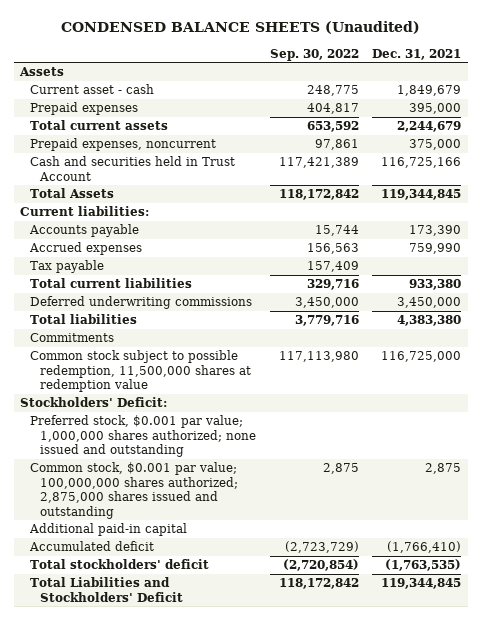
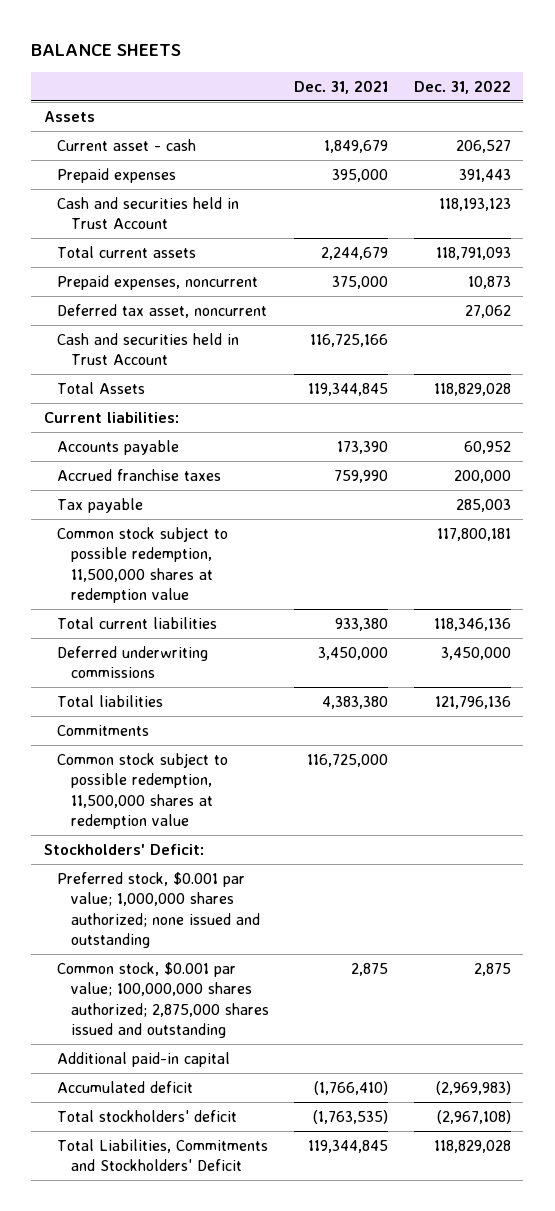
- CONDENSED BALANCE SHEETS (Unaudited)
+ BALANCE SHEETS
- | Sep. 30, 2022 | Dec. 31, 2021
+ | Dec. 31, 2021 | Dec. 31, 2022
+ Cash and securities held in Trust Account | | 118,193,123
+ Deferred tax asset, noncurrent | | 27,062
- Accrued expenses | 156,563 | 759,990
+ Accrued franchise taxes | 759,990 | 200,000
+ Common stock subject to possible redemption, 11,500,000 shares at redemption value | | 117,800,181
- Total Liabilities and Stockholders' Deficit | 118,172,842 | 119,344,845
+ Total Liabilities, Commitments and Stockholders' Deficit | 119,344,845 | 118,829,028

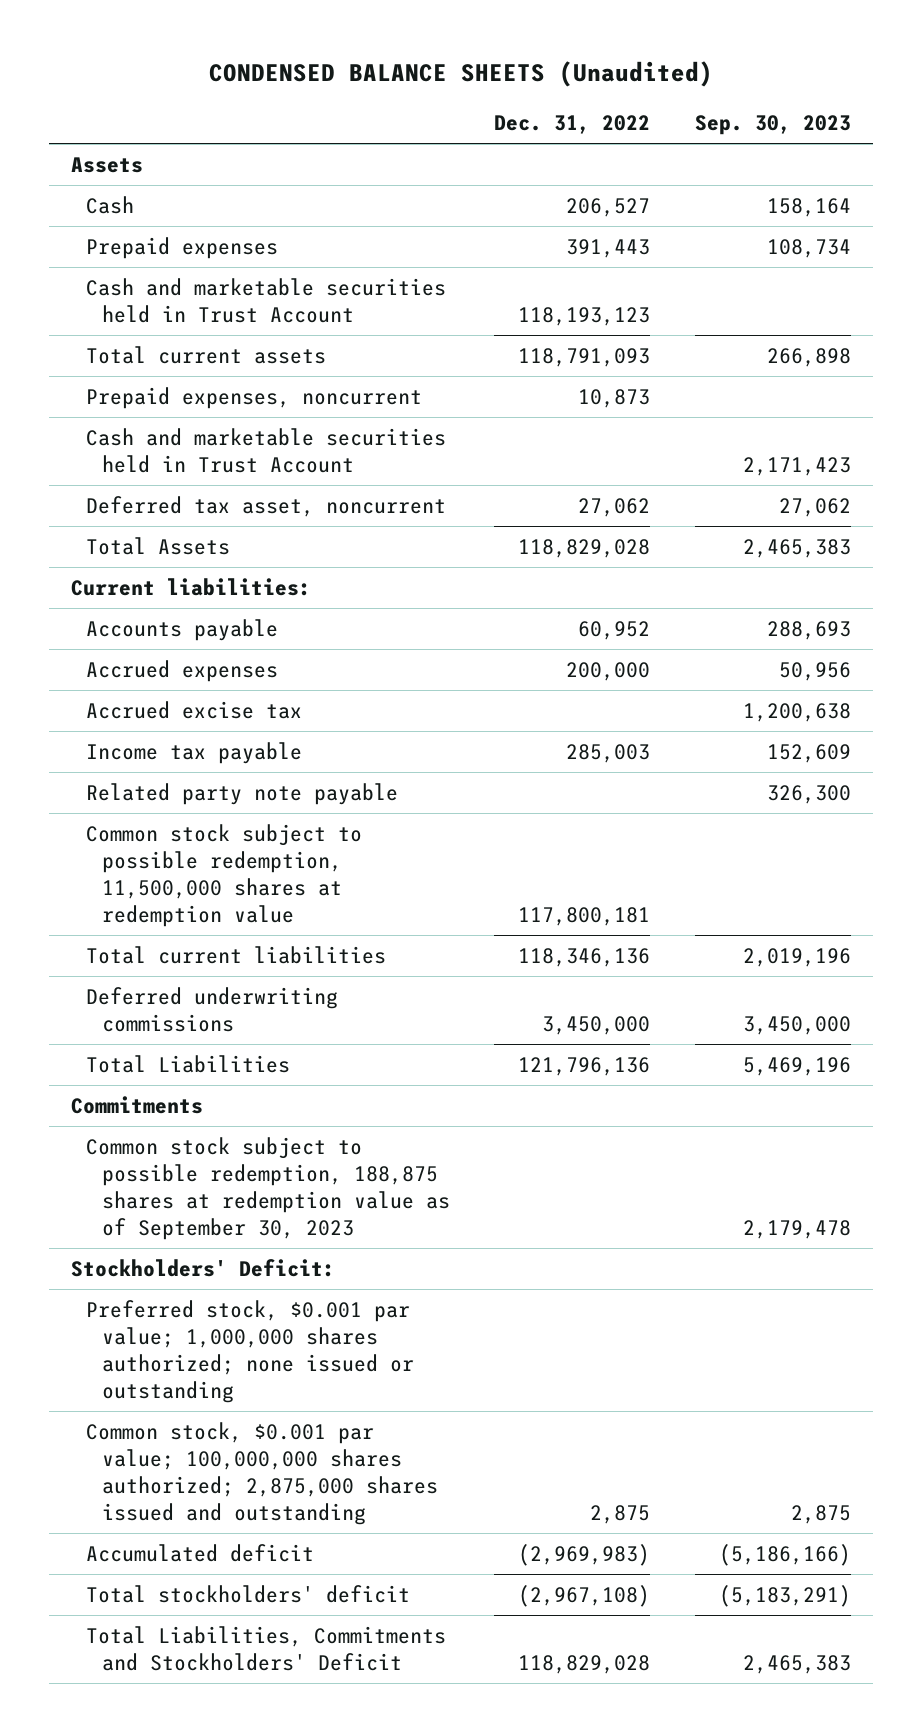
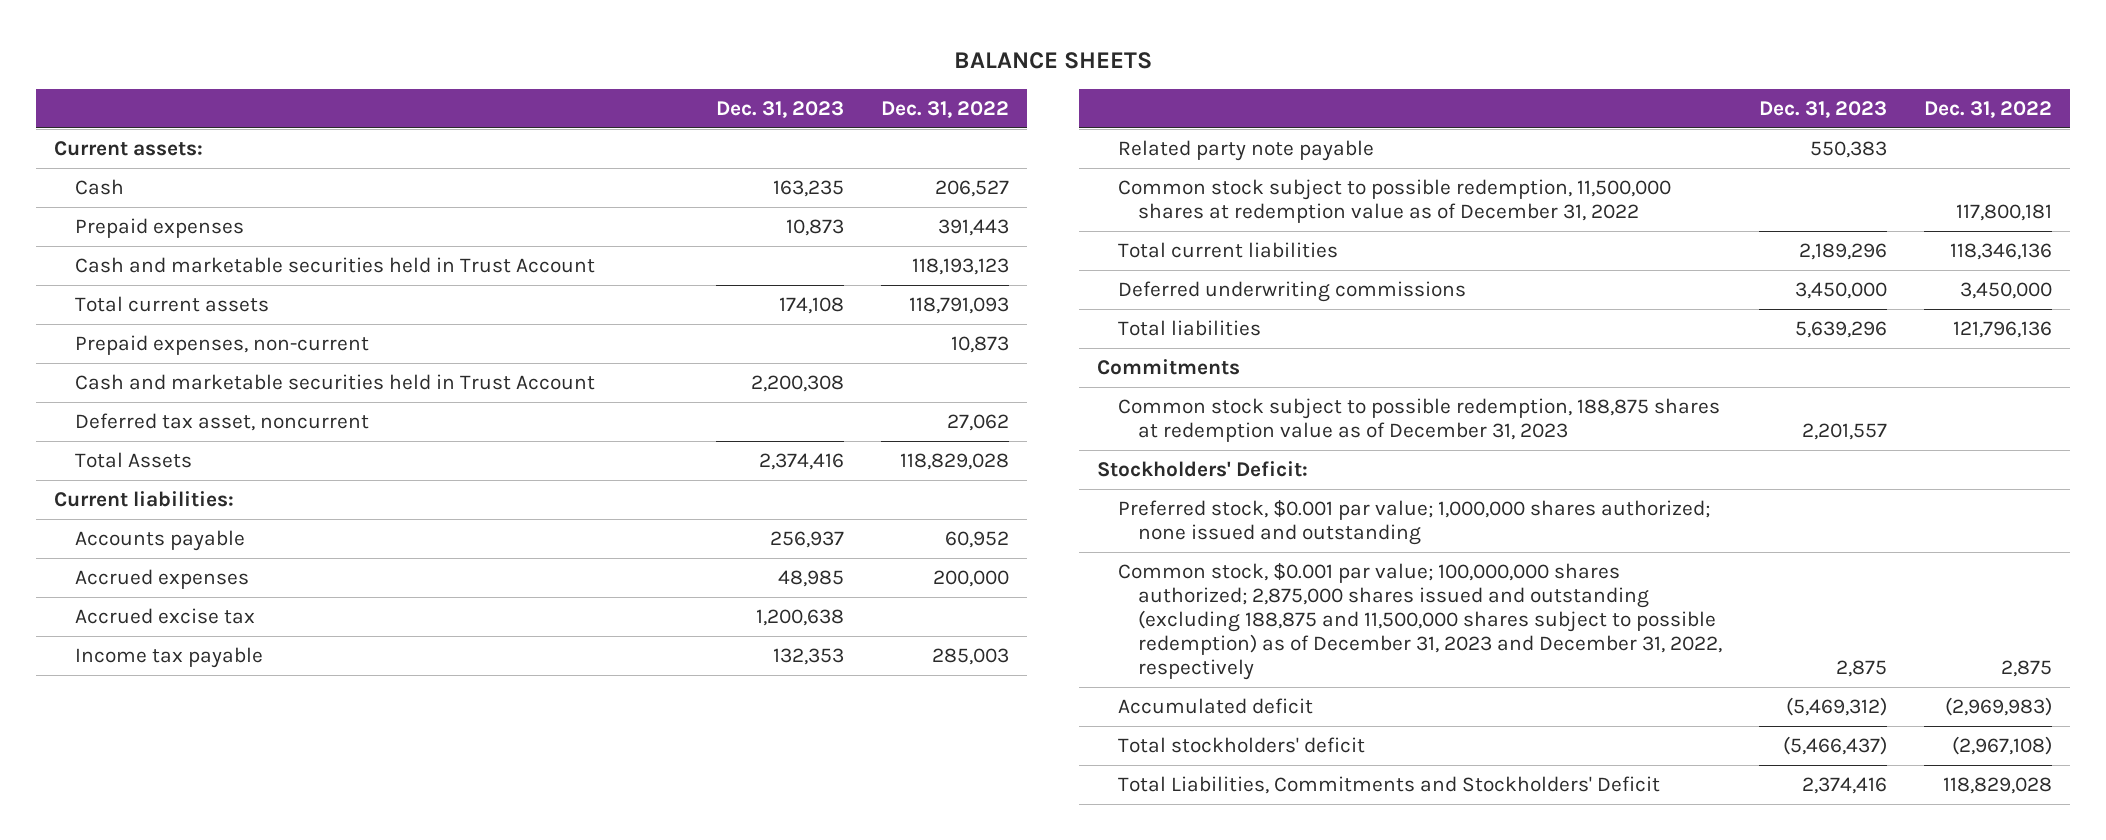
- CONDENSED BALANCE SHEETS (Unaudited)
+ BALANCE SHEETS
- | Dec. 31, 2022 | Sep. 30, 2023
+ | Dec. 31, 2023 | Dec. 31, 2022
- Assets
+ Current assets:
- Prepaid expenses, noncurrent | 10,873 |
+ Prepaid expenses, non-current | | 10,873
- Common stock subject to possible redemption, 11,500,000 shares at redemption value | 117,800,181 |
+ Common stock subject to possible redemption, 11,500,000 shares at redemption value as of December 31, 2022 | | 117,800,181
- Total Liabilities | 121,796,136 | 5,469,196
+ Total liabilities | 5,639,296 | 121,796,136
- Common stock subject to possible redemption, 188,875 shares at redemption value as of September 30, 2023 | | 2,179,478
+ Common stock subject to possible redemption, 188,875 shares at redemption value as of December 31, 2023 | 2,201,557 |
- Preferred stock, $0.001 par value; 1,000,000 shares authorized; none issued or outstanding
- Common stock, $0.001 par value; 100,000,000 shares authorized; 2,875,000 shares issued and outstanding | 2,875 | 2,875
+ Preferred stock, $0.001 par value; 1,000,000 shares authorized; none issued and outstanding
+ Common stock, $0.001 par value; 100,000,000 shares authorized; 2,875,000 shares issued and outstanding (excluding 188,875 and 11,500,000 shares subject to possible redemption) as of December 31, 2023 and December 31, 2022, respectively | 2,875 | 2,875

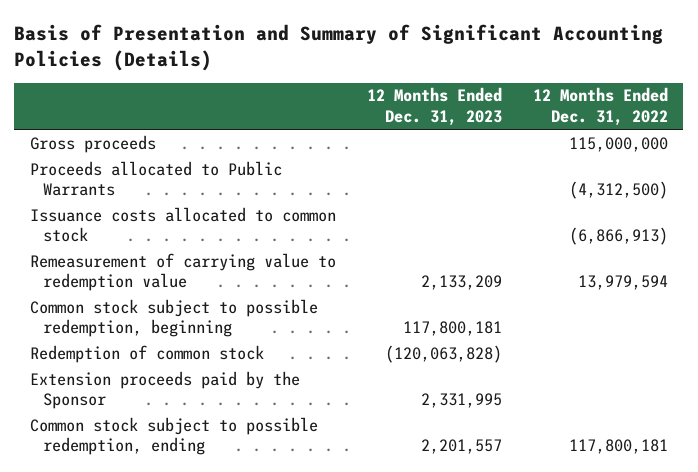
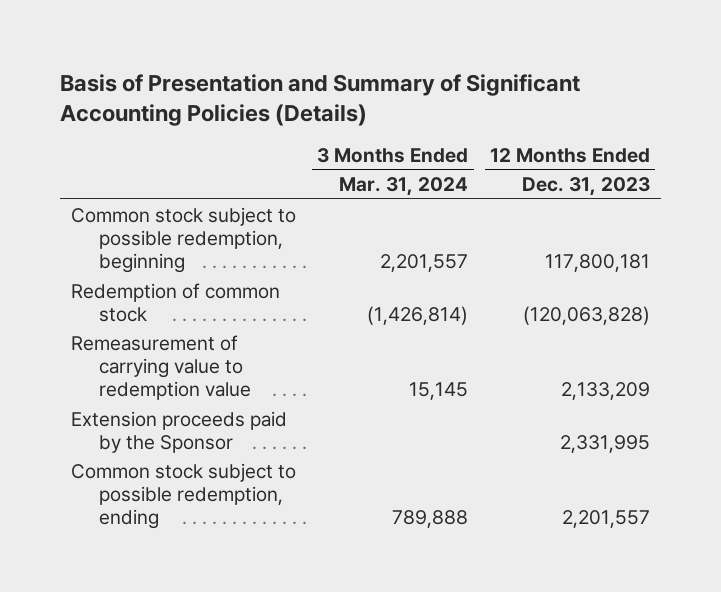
- | 12 Months Ended Dec. 31, 2023 | 12 Months Ended Dec. 31, 2022
+ | 3 Months Ended Mar. 31, 2024 | 12 Months Ended Dec. 31, 2023
- Gross proceeds | | 115,000,000
- Proceeds allocated to Public Warrants | | (4,312,500)
- Issuance costs allocated to common stock | | (6,866,913)
moved down: Remeasurement of carrying value to redemption value | 15,145 | 2,133,209

